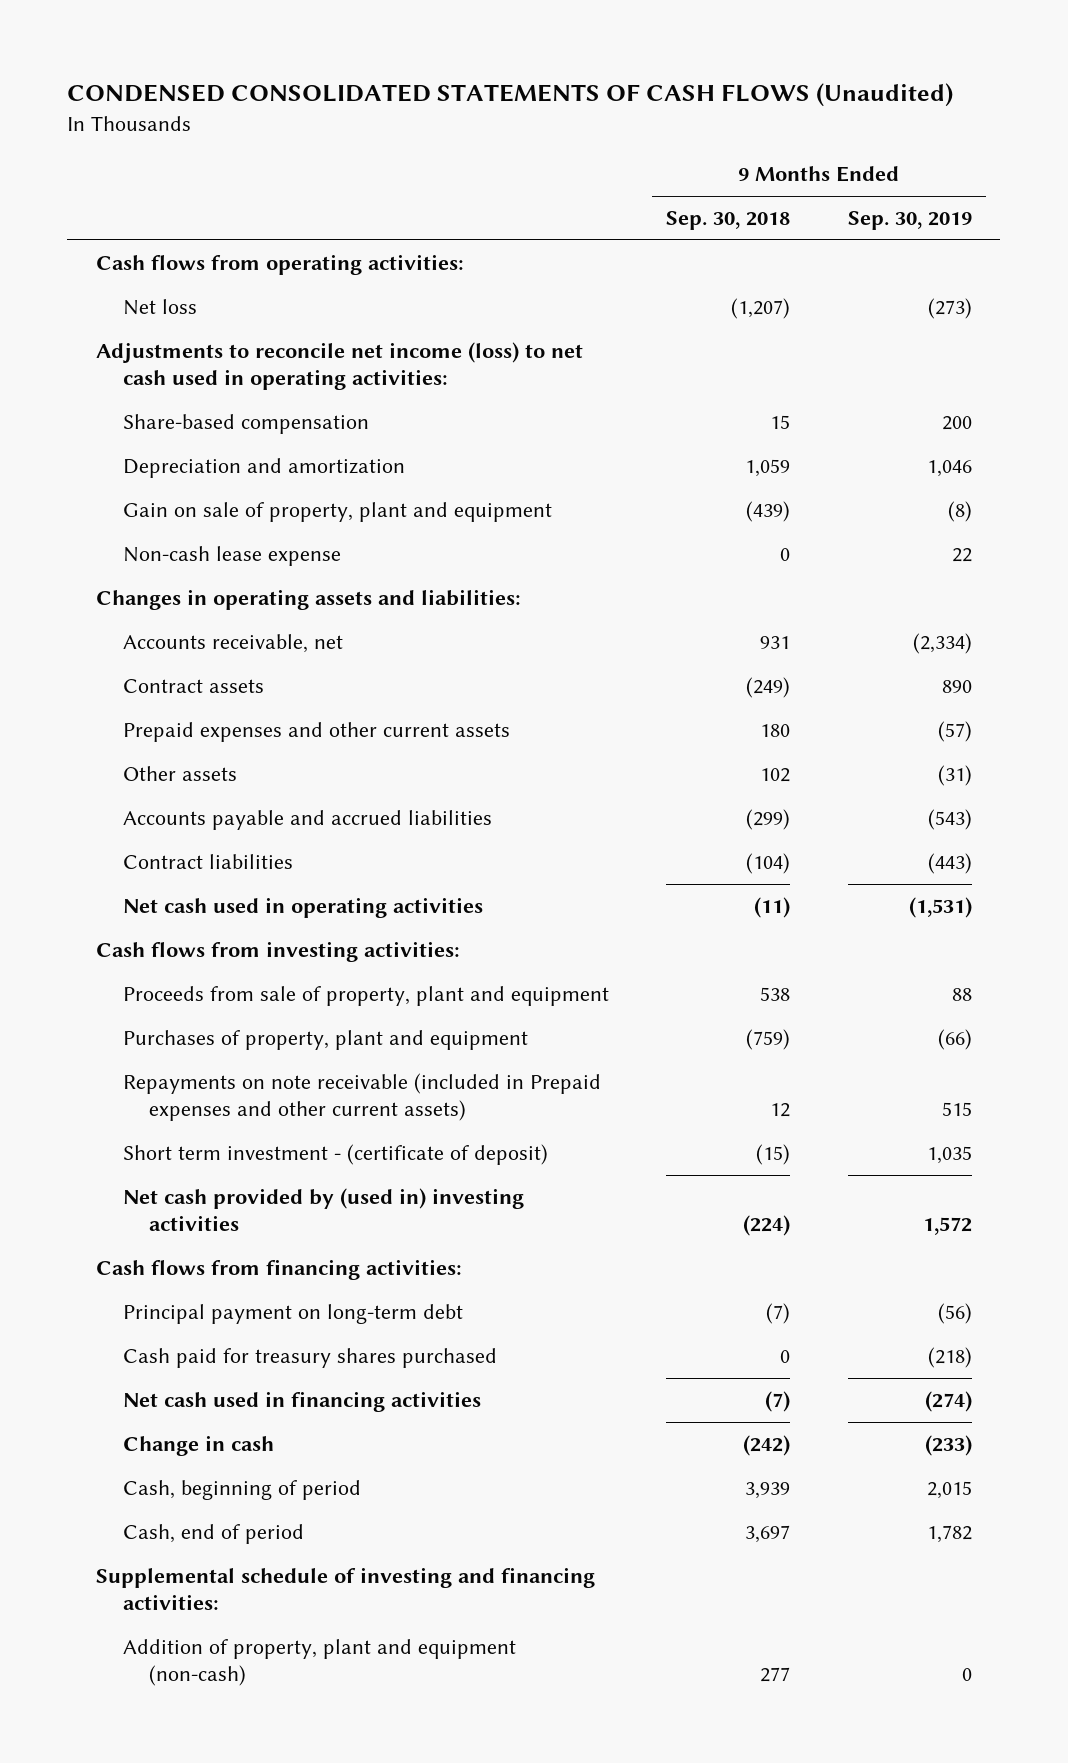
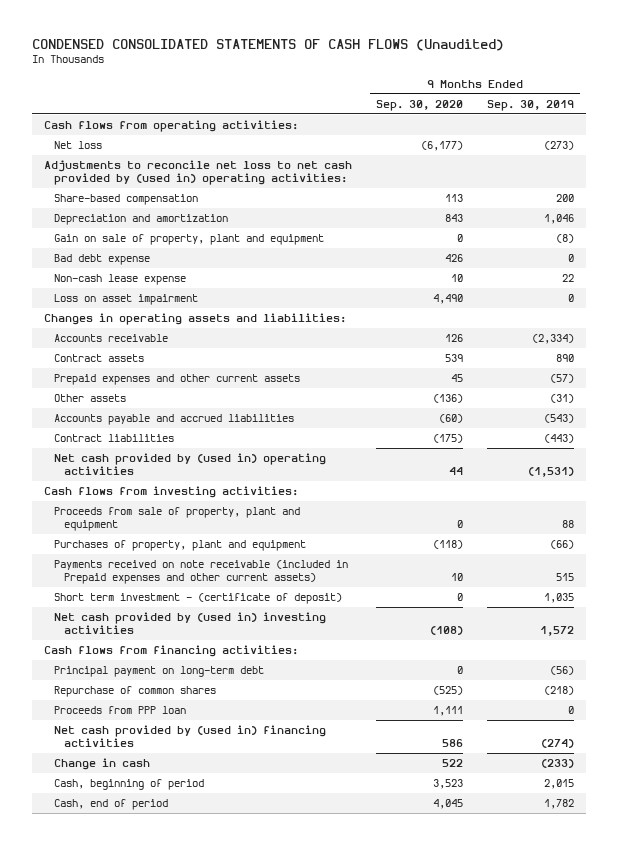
- | 9 Months Ended Sep. 30, 2018 | 9 Months Ended Sep. 30, 2019
+ | 9 Months Ended Sep. 30, 2020 | 9 Months Ended Sep. 30, 2019
- Adjustments to reconcile net income (loss) to net cash used in operating activities:
+ Adjustments to reconcile net loss to net cash provided by (used in) operating activities:
+ Bad debt expense | 426 | 0
+ Loss on asset impairment | 4,490 | 0
- Accounts receivable, net | 931 | (2,334)
+ Accounts receivable | 126 | (2,334)
- Net cash used in operating activities | (11) | (1,531)
+ Net cash provided by (used in) operating activities | 44 | (1,531)
- Repayments on note receivable (included in Prepaid expenses and other current assets) | 12 | 515
+ Payments received on note receivable (included in Prepaid expenses and other current assets) | 10 | 515
- Cash paid for treasury shares purchased | 0 | (218)
- Net cash used in financing activities | (7) | (274)
+ Repurchase of common shares | (525) | (218)
+ Proceeds from PPP loan | 1,111 | 0
+ Net cash provided by (used in) financing activities | 586 | (274)
- Supplemental schedule of investing and financing activities:
- Addition of property, plant and equipment (non-cash) | 277 | 0

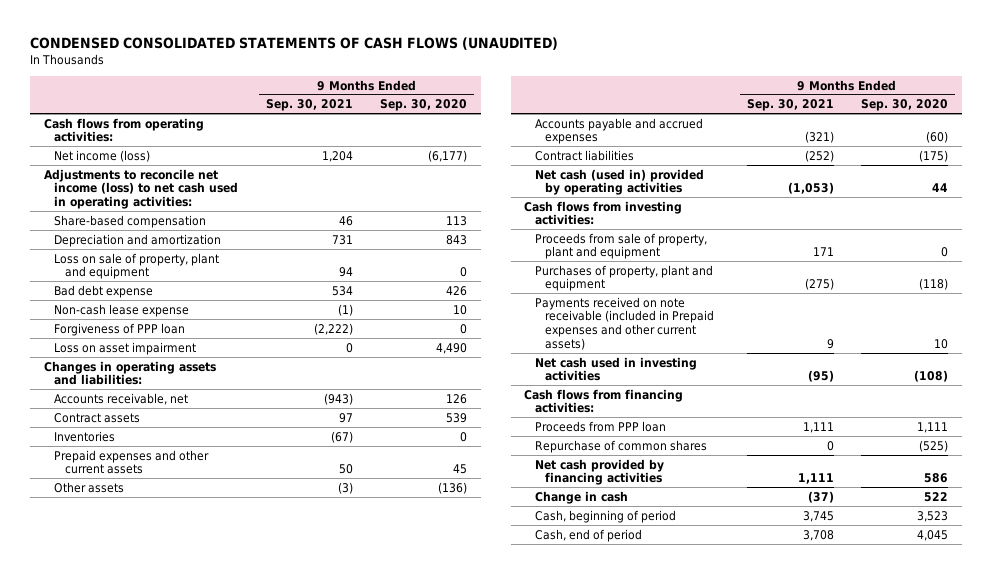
- CONDENSED CONSOLIDATED STATEMENTS OF CASH FLOWS (Unaudited)
+ CONDENSED CONSOLIDATED STATEMENTS OF CASH FLOWS (UNAUDITED)
- | 9 Months Ended Sep. 30, 2020 | 9 Months Ended Sep. 30, 2019
+ | 9 Months Ended Sep. 30, 2021 | 9 Months Ended Sep. 30, 2020
- Net loss | (6,177) | (273)
- Adjustments to reconcile net loss to net cash provided by (used in) operating activities:
+ Net income (loss) | 1,204 | (6,177)
+ Adjustments to reconcile net income (loss) to net cash used in operating activities:
- Gain on sale of property, plant and equipment | 0 | (8)
+ Loss on sale of property, plant and equipment | 94 | 0
+ Forgiveness of PPP loan | (2,222) | 0
- Accounts receivable | 126 | (2,334)
+ Accounts receivable, net | (943) | 126
+ Inventories | (67) | 0
- Accounts payable and accrued liabilities | (60) | (543)
+ Accounts payable and accrued expenses | (321) | (60)
- Net cash provided by (used in) operating activities | 44 | (1,531)
+ Net cash (used in) provided by operating activities | (1,053) | 44
- Short term investment - (certificate of deposit) | 0 | 1,035
- Net cash provided by (used in) investing activities | (108) | 1,572
+ Net cash used in investing activities | (95) | (108)
- Principal payment on long-term debt | 0 | (56)
- Net cash provided by (used in) financing activities | 586 | (274)
moved down: Repurchase of common shares | 0 | (525)
+ Net cash provided by financing activities | 1,111 | 586

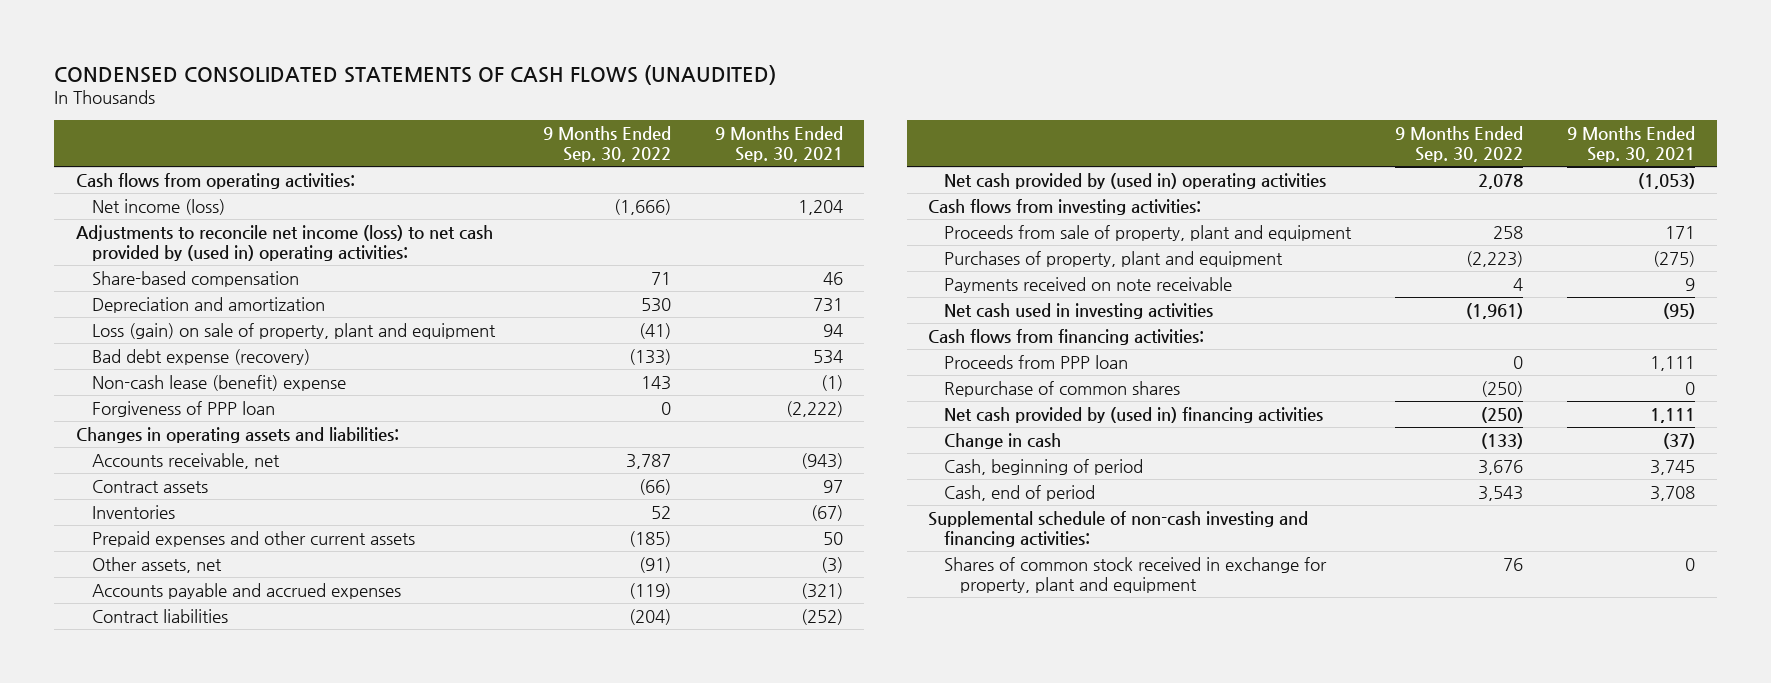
- | 9 Months Ended Sep. 30, 2021 | 9 Months Ended Sep. 30, 2020
+ | 9 Months Ended Sep. 30, 2022 | 9 Months Ended Sep. 30, 2021
- Adjustments to reconcile net income (loss) to net cash used in operating activities:
+ Adjustments to reconcile net income (loss) to net cash provided by (used in) operating activities:
- Loss on sale of property, plant and equipment | 94 | 0
- Bad debt expense | 534 | 426
- Non-cash lease expense | (1) | 10
+ Loss (gain) on sale of property, plant and equipment | (41) | 94
+ Bad debt expense (recovery) | (133) | 534
+ Non-cash lease (benefit) expense | 143 | (1)
- Loss on asset impairment | 0 | 4,490
- Other assets | (3) | (136)
+ Other assets, net | (91) | (3)
- Net cash (used in) provided by operating activities | (1,053) | 44
+ Net cash provided by (used in) operating activities | 2,078 | (1,053)
- Payments received on note receivable (included in Prepaid expenses and other current assets) | 9 | 10
+ Payments received on note receivable | 4 | 9
- Net cash provided by financing activities | 1,111 | 586
+ Net cash provided by (used in) financing activities | (250) | 1,111
+ Supplemental schedule of non-cash investing and financing activities:
+ Shares of common stock received in exchange for property, plant and equipment | 76 | 0

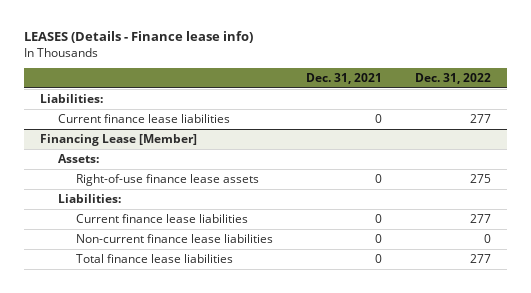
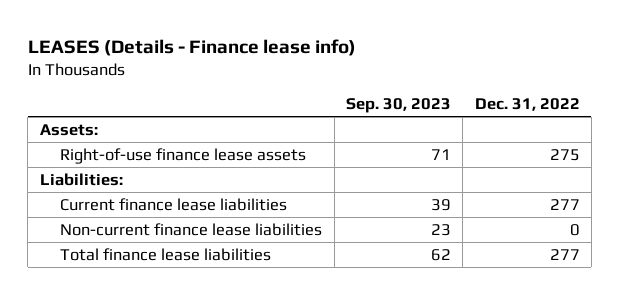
- | Dec. 31, 2021 | Dec. 31, 2022
+ | Sep. 30, 2023 | Dec. 31, 2022
- Liabilities:
- Current finance lease liabilities | 0 | 277
- Financing Lease [Member]

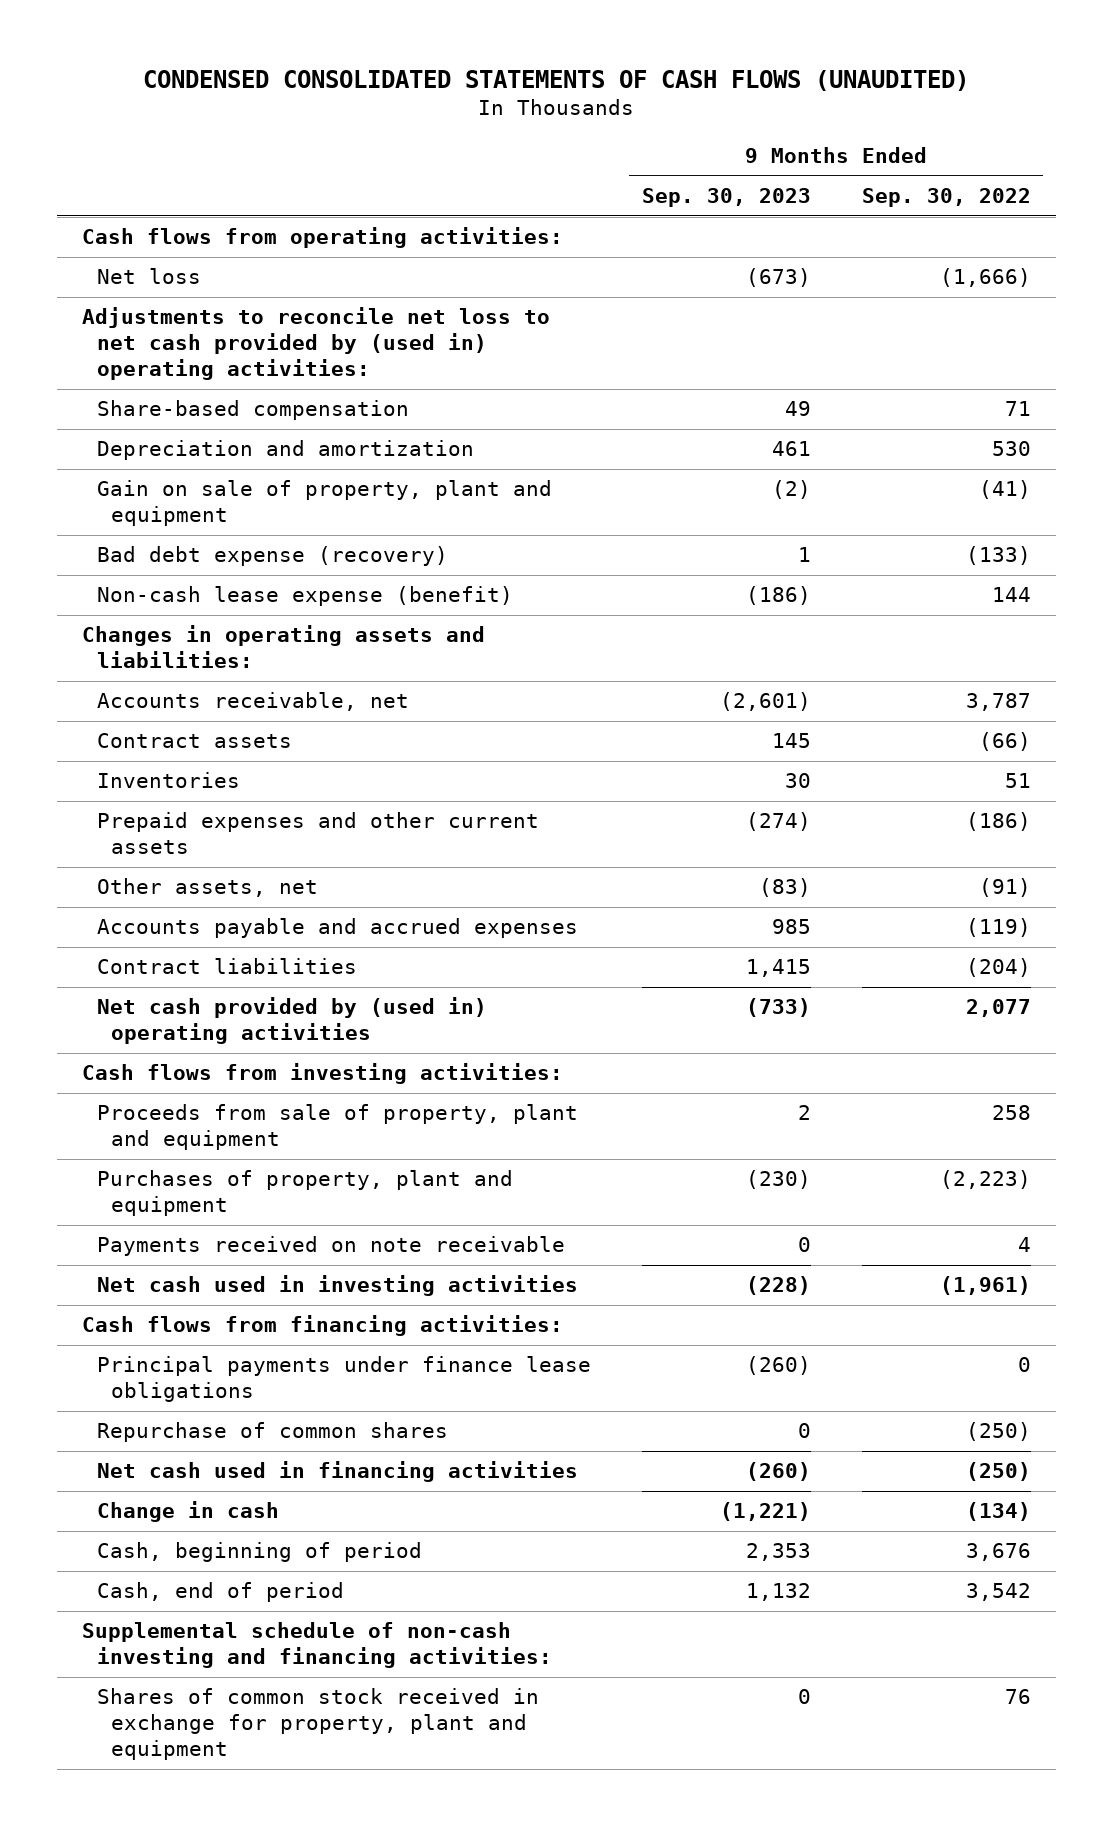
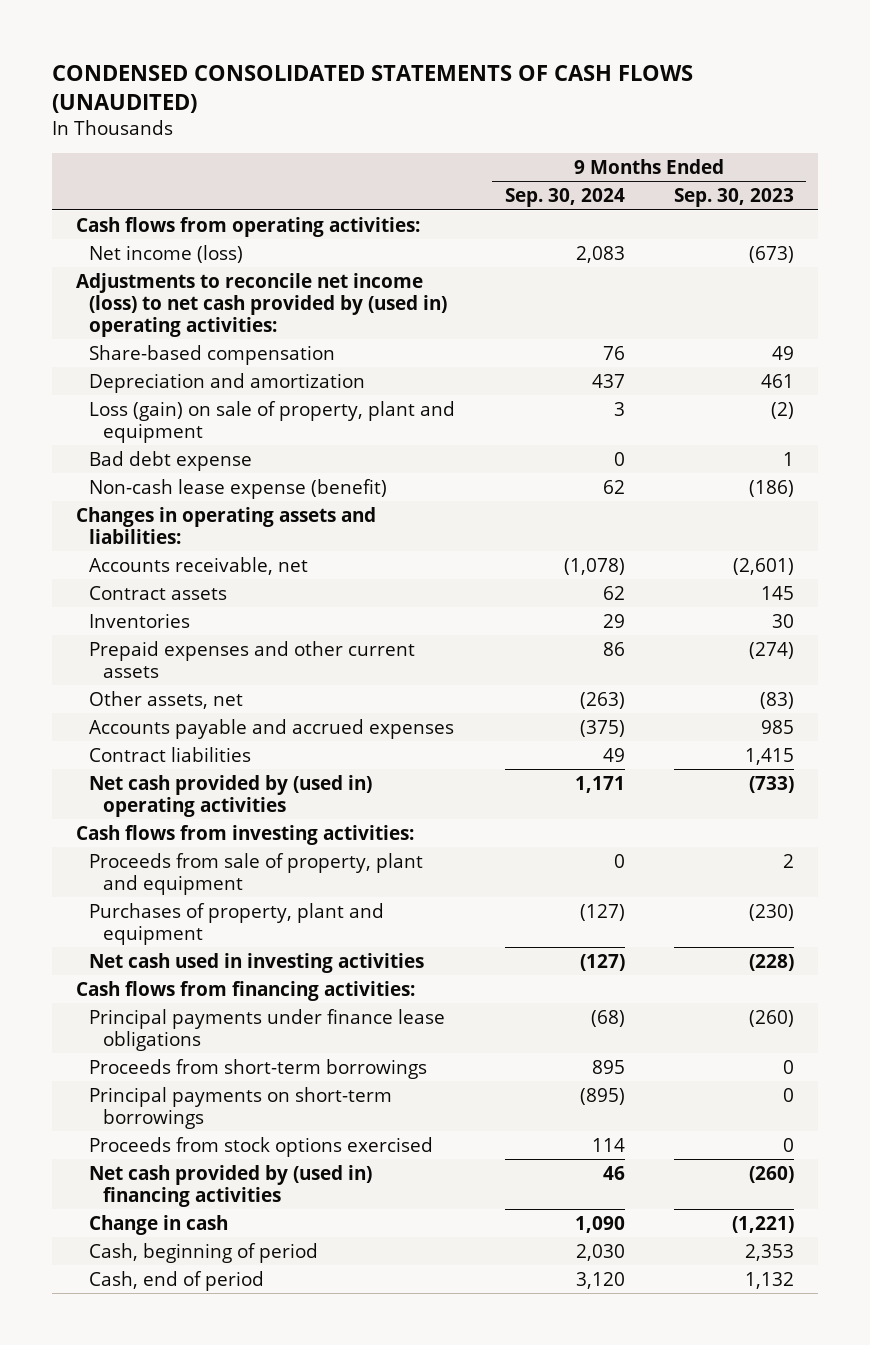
- | 9 Months Ended Sep. 30, 2023 | 9 Months Ended Sep. 30, 2022
+ | 9 Months Ended Sep. 30, 2024 | 9 Months Ended Sep. 30, 2023
- Net loss | (673) | (1,666)
- Adjustments to reconcile net loss to net cash provided by (used in) operating activities:
+ Net income (loss) | 2,083 | (673)
+ Adjustments to reconcile net income (loss) to net cash provided by (used in) operating activities:
- Gain on sale of property, plant and equipment | (2) | (41)
- Bad debt expense (recovery) | 1 | (133)
+ Loss (gain) on sale of property, plant and equipment | 3 | (2)
+ Bad debt expense | 0 | 1
- Payments received on note receivable | 0 | 4
- Repurchase of common shares | 0 | (250)
- Net cash used in financing activities | (260) | (250)
+ Proceeds from short-term borrowings | 895 | 0
+ Principal payments on short-term borrowings | (895) | 0
+ Proceeds from stock options exercised | 114 | 0
+ Net cash provided by (used in) financing activities | 46 | (260)
- Supplemental schedule of non-cash investing and financing activities:
- Shares of common stock received in exchange for property, plant and equipment | 0 | 76

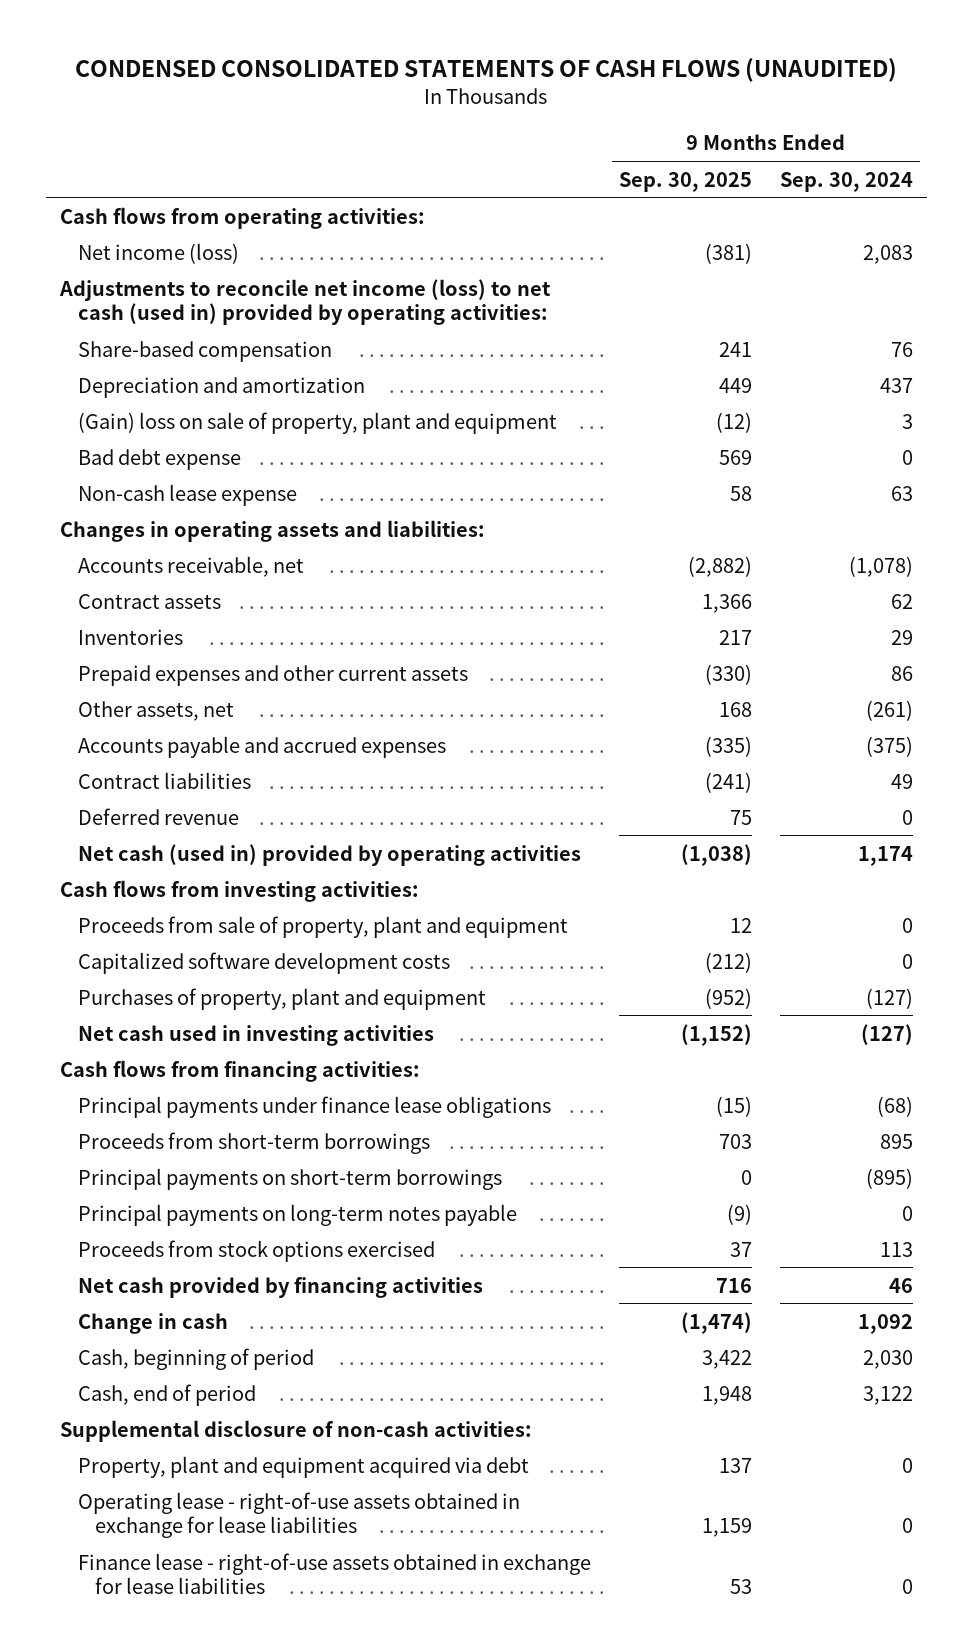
- | 9 Months Ended Sep. 30, 2024 | 9 Months Ended Sep. 30, 2023
+ | 9 Months Ended Sep. 30, 2025 | 9 Months Ended Sep. 30, 2024
- Adjustments to reconcile net income (loss) to net cash provided by (used in) operating activities:
+ Adjustments to reconcile net income (loss) to net cash (used in) provided by operating activities:
- Loss (gain) on sale of property, plant and equipment | 3 | (2)
+ (Gain) loss on sale of property, plant and equipment | (12) | 3
- Non-cash lease expense (benefit) | 62 | (186)
+ Non-cash lease expense | 58 | 63
- Other assets, net | (263) | (83)
+ Other assets, net | 168 | (261)
- Net cash provided by (used in) operating activities | 1,171 | (733)
+ Deferred revenue | 75 | 0
+ Net cash (used in) provided by operating activities | (1,038) | 1,174
+ Capitalized software development costs | (212) | 0
- Proceeds from stock options exercised | 114 | 0
- Net cash provided by (used in) financing activities | 46 | (260)
- Change in cash | 1,090 | (1,221)
+ Principal payments on long-term notes payable | (9) | 0
+ Proceeds from stock options exercised | 37 | 113
+ Net cash provided by financing activities | 716 | 46
+ Change in cash | (1,474) | 1,092
- Cash, end of period | 3,120 | 1,132
+ Cash, end of period | 1,948 | 3,122
+ Supplemental disclosure of non-cash activities:
+ Property, plant and equipment acquired via debt | 137 | 0
+ Operating lease - right-of-use assets obtained in exchange for lease liabilities | 1,159 | 0
+ Finance lease - right-of-use assets obtained in exchange for lease liabilities | 53 | 0

